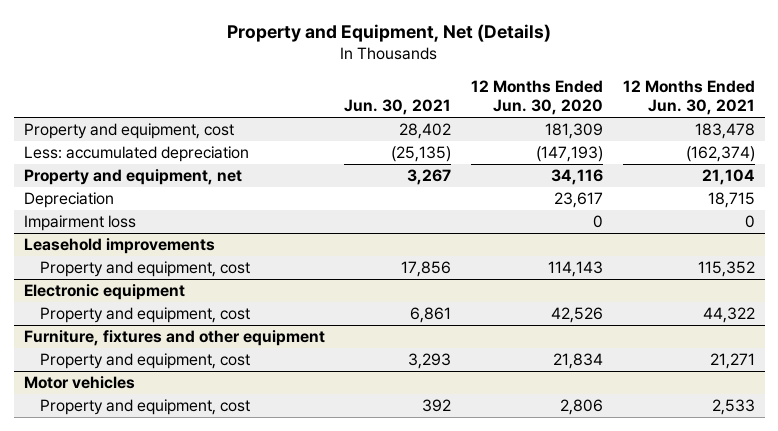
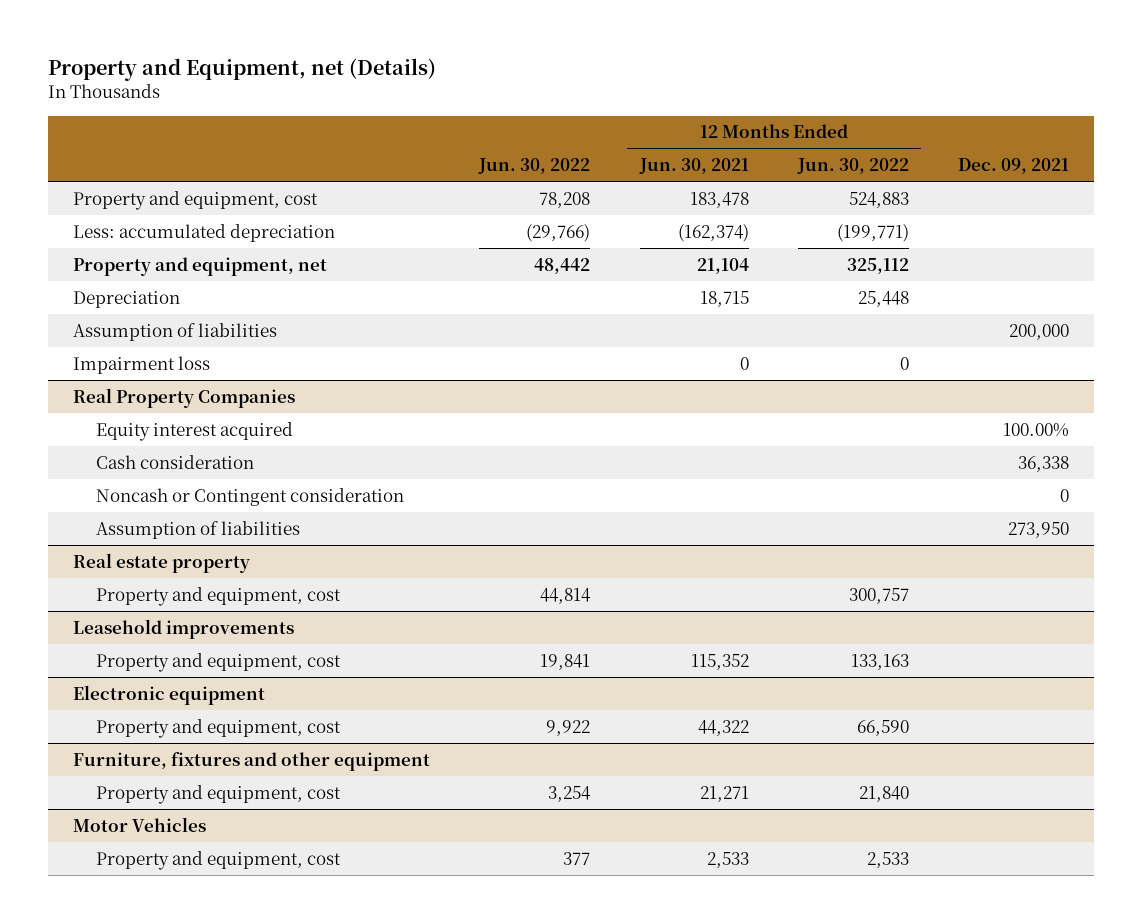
- Property and Equipment, Net (Details)
+ Property and Equipment, net (Details)
- | Jun. 30, 2021 | 12 Months Ended Jun. 30, 2020 | 12 Months Ended Jun. 30, 2021
+ | Jun. 30, 2022 | 12 Months Ended Jun. 30, 2021 | 12 Months Ended Jun. 30, 2022 | Dec. 09, 2021
+ Assumption of liabilities | | | | 200,000
+ Real Property Companies
+ Equity interest acquired | | | | 100.00%
+ Cash consideration | | | | 36,338
+ Noncash or Contingent consideration | | | | 0
+ Assumption of liabilities | | | | 273,950
+ Real estate property
+ Property and equipment, cost | 44,814 | | 300,757 |
- Motor vehicles
+ Motor Vehicles

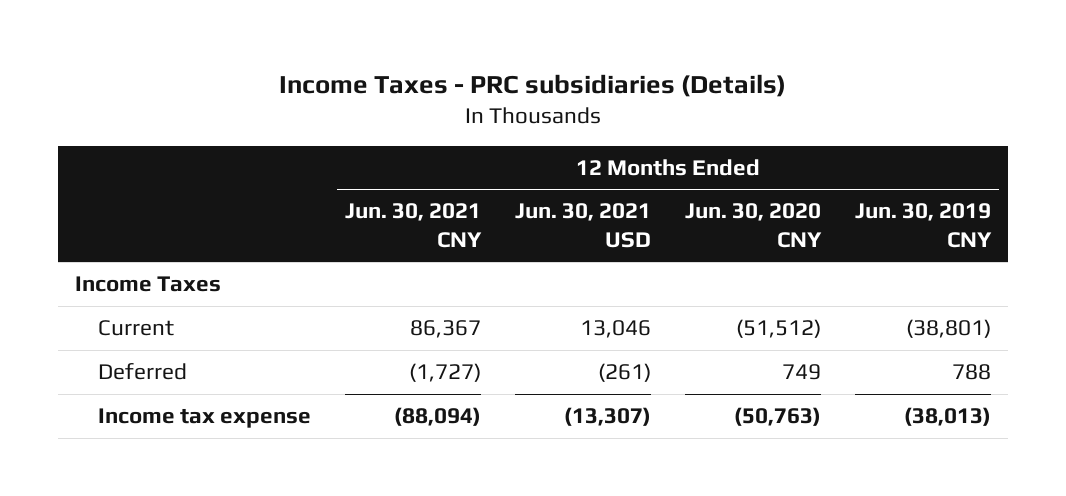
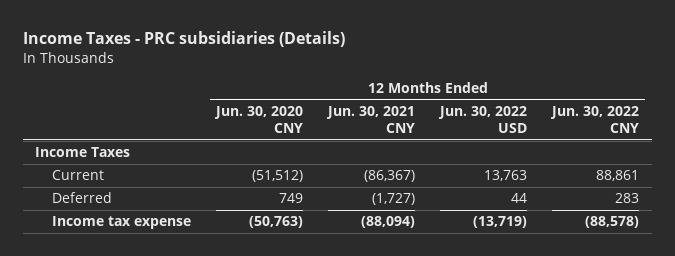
- | 12 Months Ended Jun. 30, 2021 CNY | 12 Months Ended Jun. 30, 2021 USD | 12 Months Ended Jun. 30, 2020 CNY | 12 Months Ended Jun. 30, 2019 CNY
+ | 12 Months Ended Jun. 30, 2020 CNY | 12 Months Ended Jun. 30, 2021 CNY | 12 Months Ended Jun. 30, 2022 USD | 12 Months Ended Jun. 30, 2022 CNY
- Current | 86,367 | 13,046 | (51,512) | (38,801)
+ Current | (51,512) | (86,367) | 13,763 | 88,861

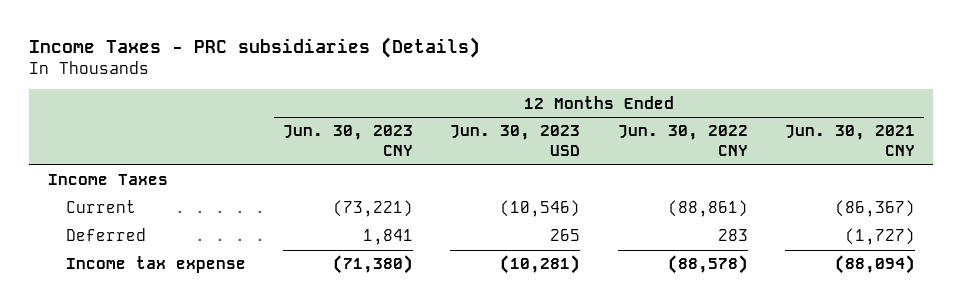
- | 12 Months Ended Jun. 30, 2020 CNY | 12 Months Ended Jun. 30, 2021 CNY | 12 Months Ended Jun. 30, 2022 USD | 12 Months Ended Jun. 30, 2022 CNY
+ | 12 Months Ended Jun. 30, 2023 CNY | 12 Months Ended Jun. 30, 2023 USD | 12 Months Ended Jun. 30, 2022 CNY | 12 Months Ended Jun. 30, 2021 CNY
- Current | (51,512) | (86,367) | 13,763 | 88,861
+ Current | (73,221) | (10,546) | (88,861) | (86,367)

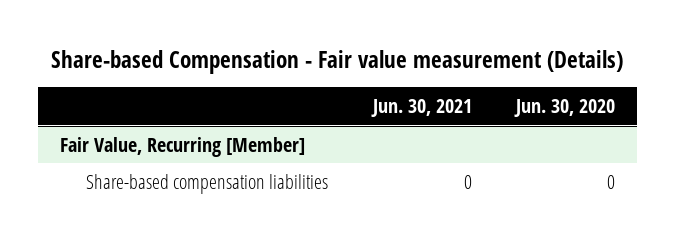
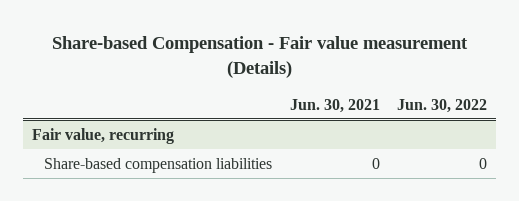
- | Jun. 30, 2021 | Jun. 30, 2020
+ | Jun. 30, 2021 | Jun. 30, 2022
- Fair Value, Recurring [Member]
+ Fair value, recurring

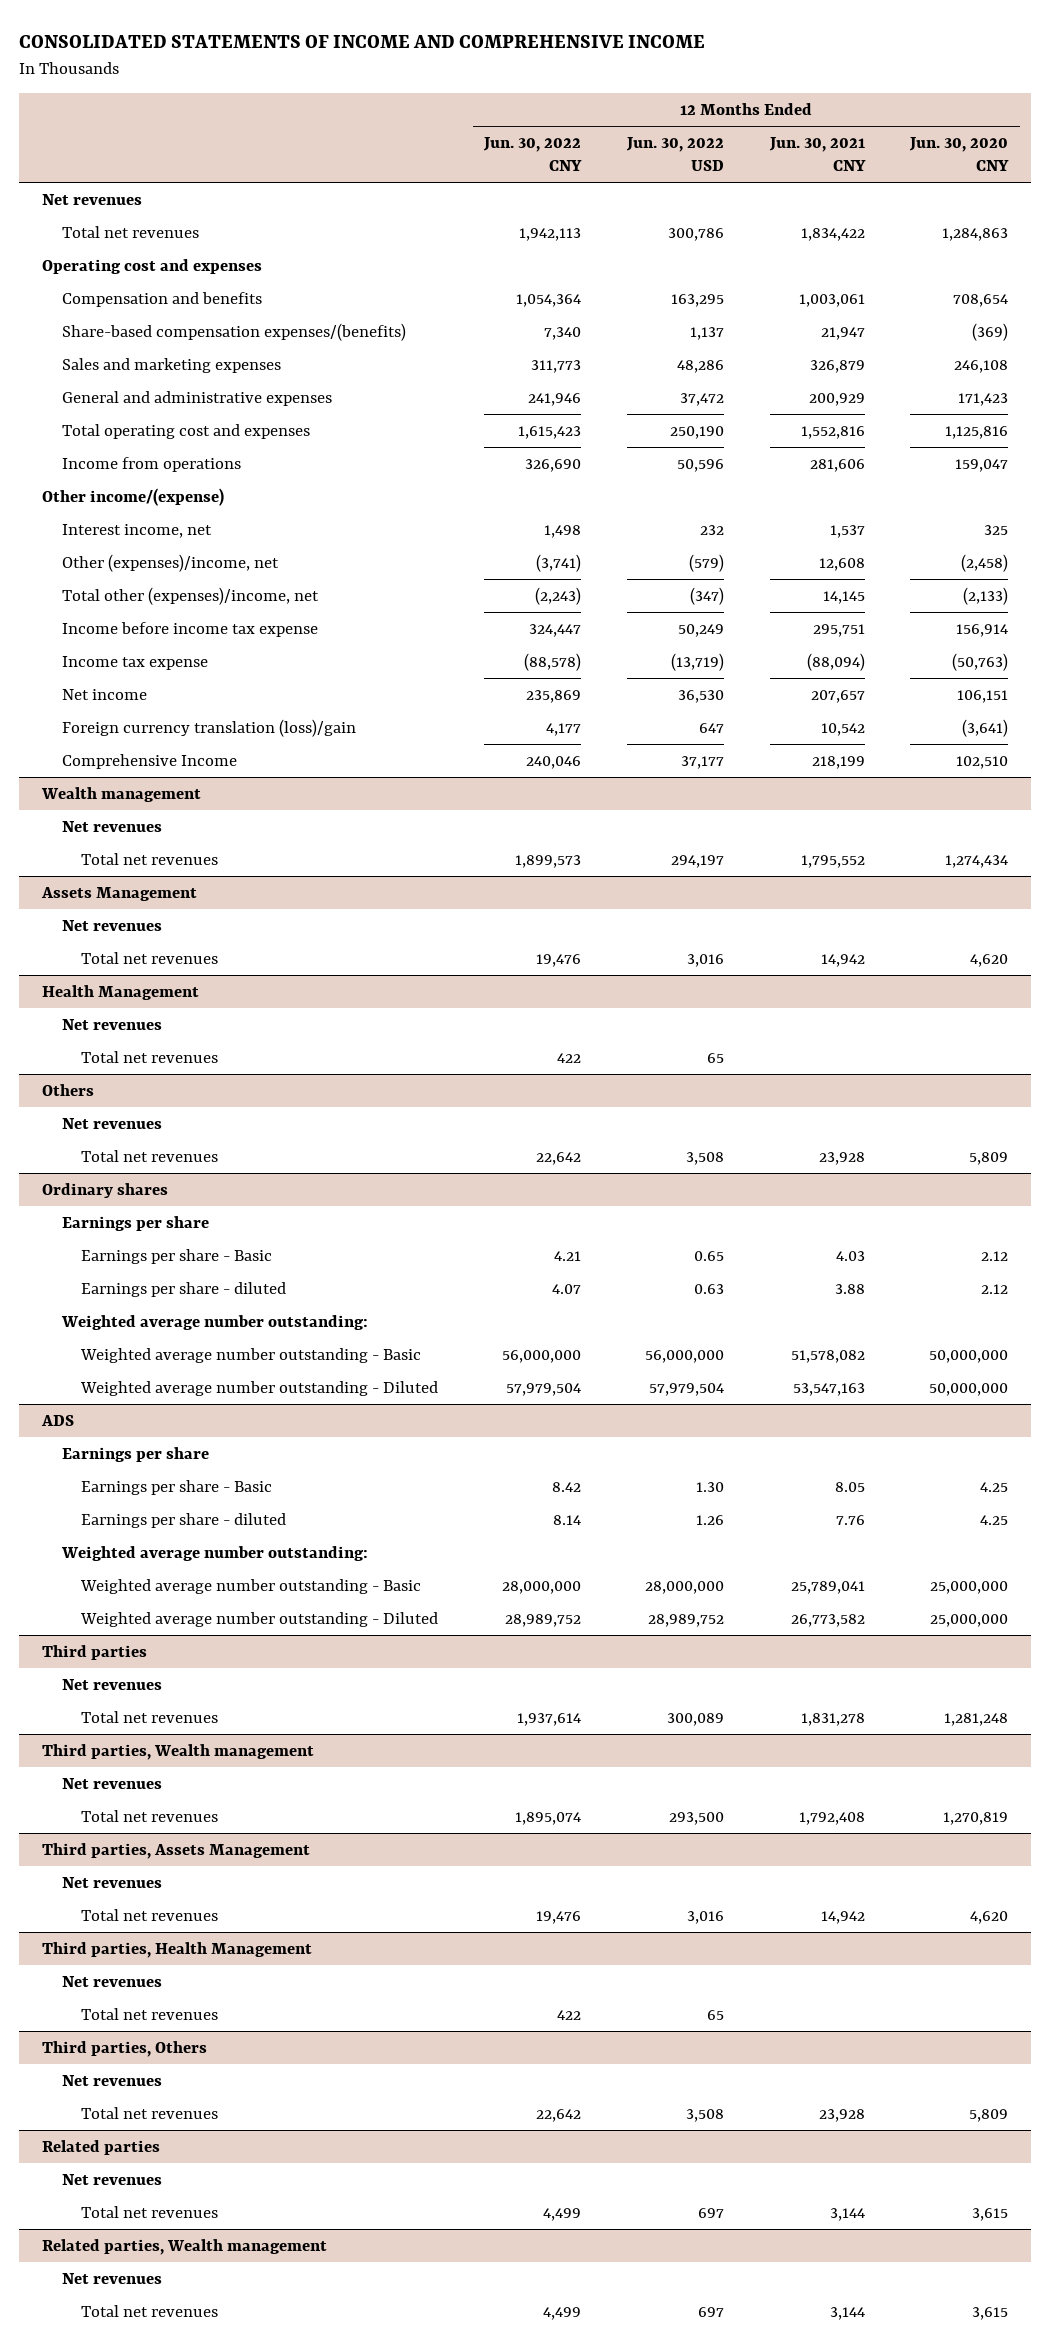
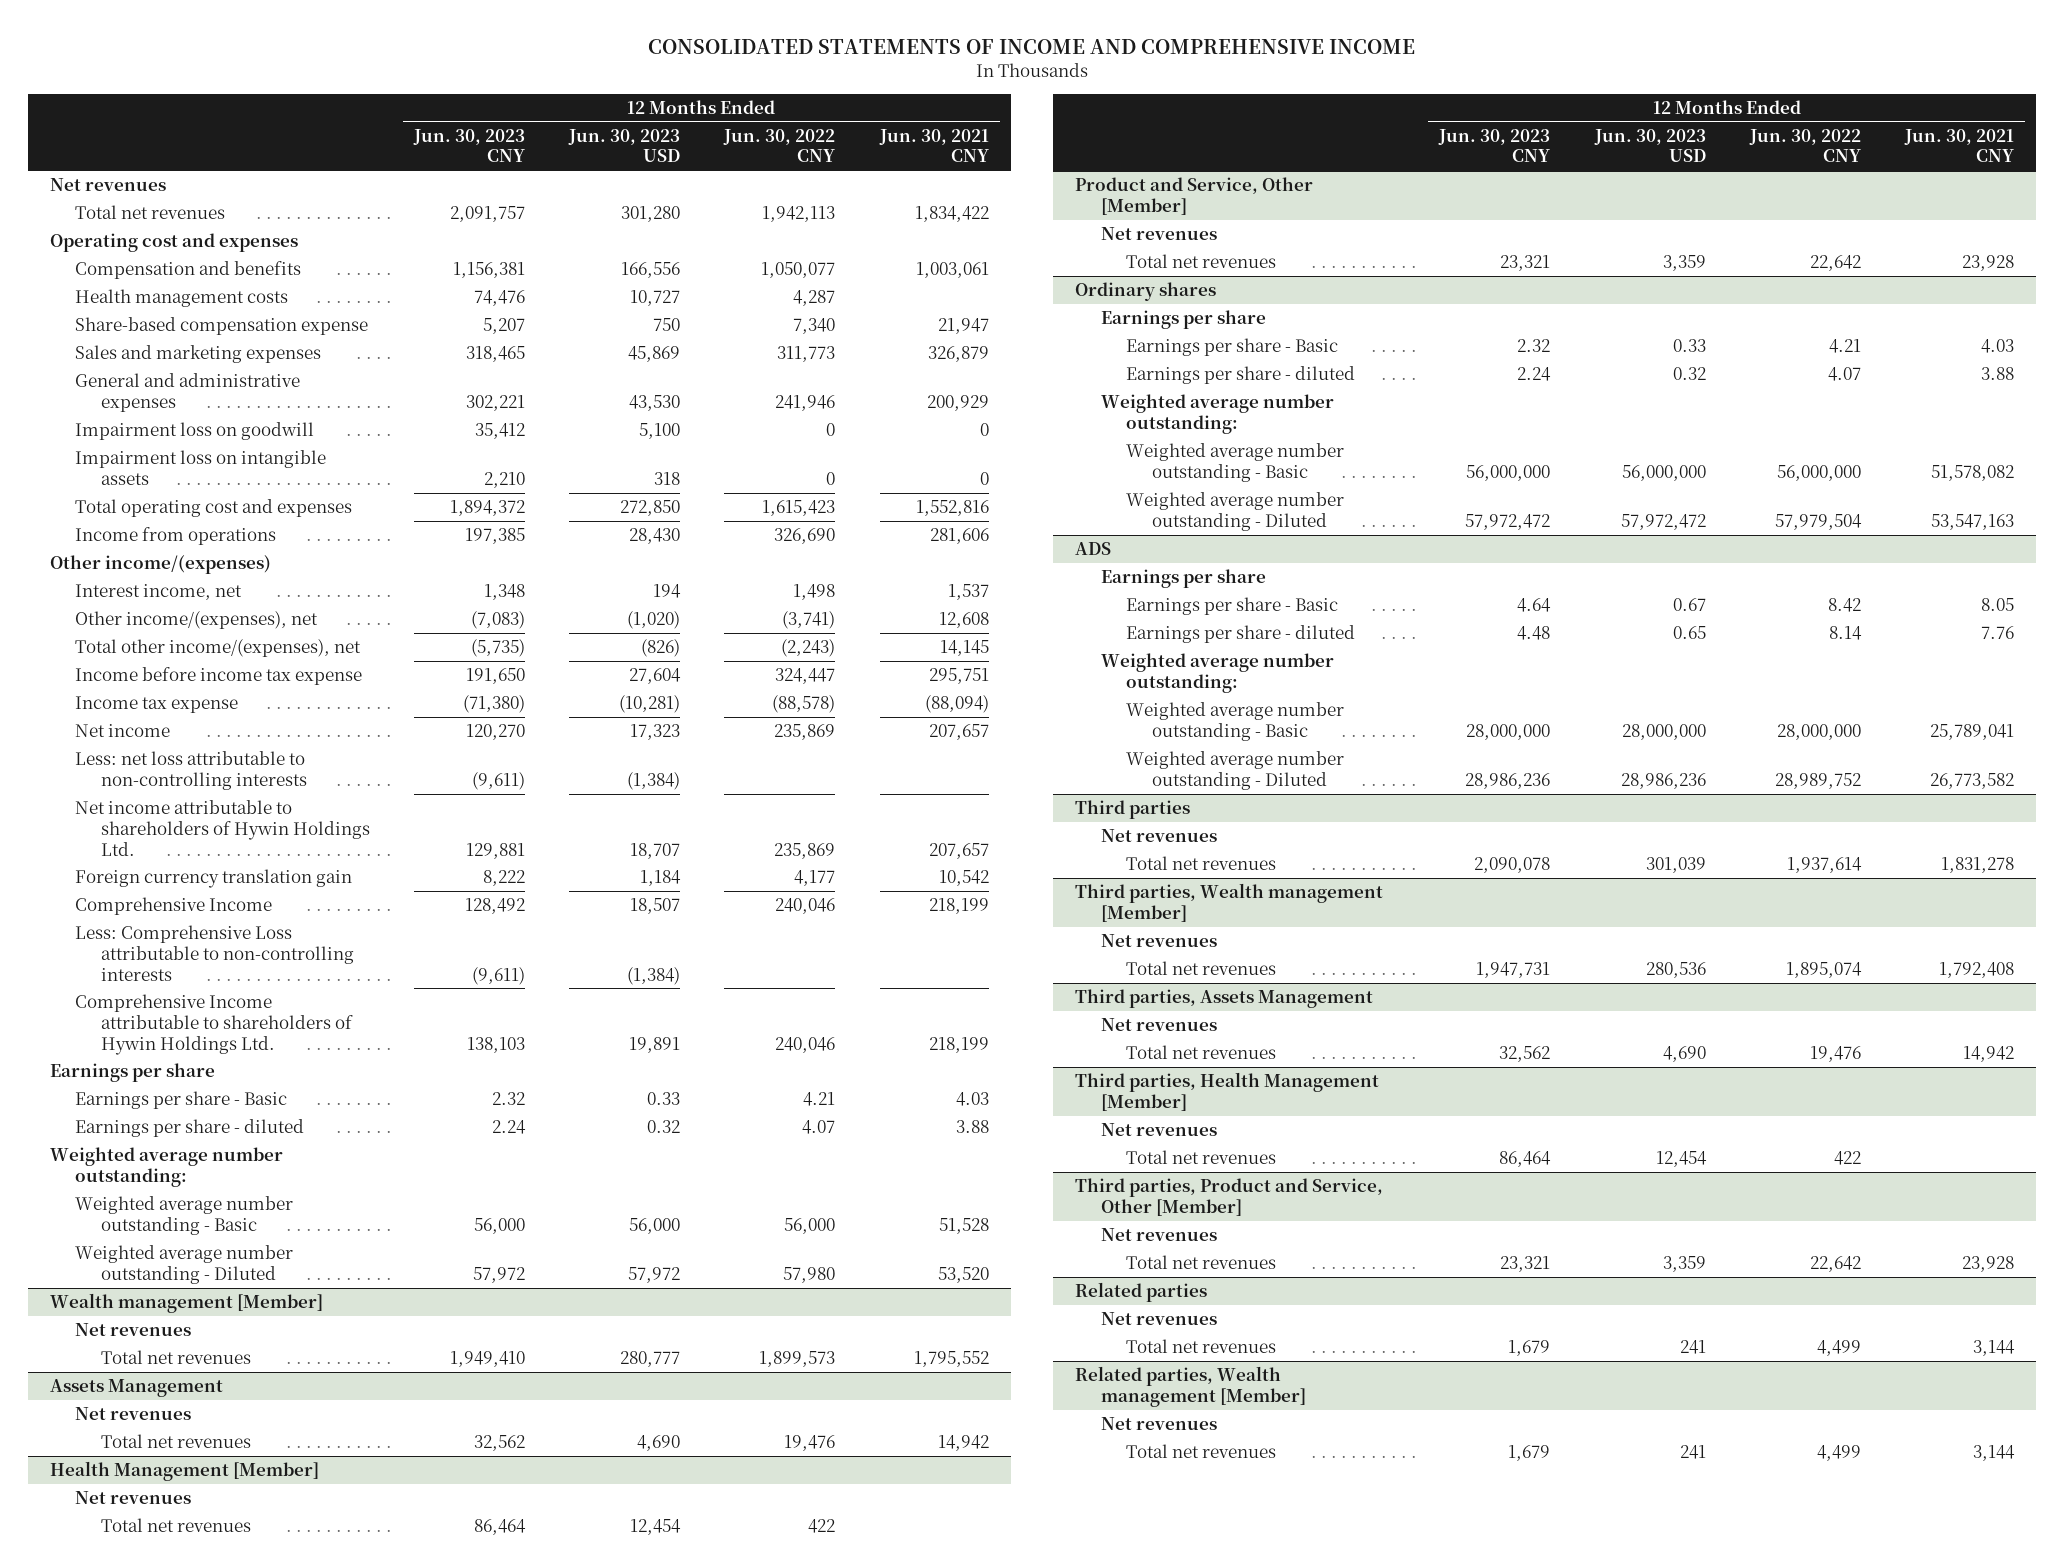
- | 12 Months Ended Jun. 30, 2022 CNY | 12 Months Ended Jun. 30, 2022 USD | 12 Months Ended Jun. 30, 2021 CNY | 12 Months Ended Jun. 30, 2020 CNY
+ | 12 Months Ended Jun. 30, 2023 CNY | 12 Months Ended Jun. 30, 2023 USD | 12 Months Ended Jun. 30, 2022 CNY | 12 Months Ended Jun. 30, 2021 CNY
- Compensation and benefits | 1,054,364 | 163,295 | 1,003,061 | 708,654
- Share-based compensation expenses/(benefits) | 7,340 | 1,137 | 21,947 | (369)
+ Compensation and benefits | 1,156,381 | 166,556 | 1,050,077 | 1,003,061
+ Health management costs | 74,476 | 10,727 | 4,287 |
+ Share-based compensation expense | 5,207 | 750 | 7,340 | 21,947
+ Impairment loss on goodwill | 35,412 | 5,100 | 0 | 0
+ Impairment loss on intangible assets | 2,210 | 318 | 0 | 0
- Other income/(expense)
+ Other income/(expenses)
- Other (expenses)/income, net | (3,741) | (579) | 12,608 | (2,458)
- Total other (expenses)/income, net | (2,243) | (347) | 14,145 | (2,133)
+ Other income/(expenses), net | (7,083) | (1,020) | (3,741) | 12,608
+ Total other income/(expenses), net | (5,735) | (826) | (2,243) | 14,145
- Foreign currency translation (loss)/gain | 4,177 | 647 | 10,542 | (3,641)
+ Less: net loss attributable to non-controlling interests | (9,611) | (1,384) | |
+ Net income attributable to shareholders of Hywin Holdings Ltd. | 129,881 | 18,707 | 235,869 | 207,657
+ Foreign currency translation gain | 8,222 | 1,184 | 4,177 | 10,542
- Wealth management
+ Less: Comprehensive Loss attributable to non-controlling interests | (9,611) | (1,384) | |
+ Comprehensive Income attributable to shareholders of Hywin Holdings Ltd. | 138,103 | 19,891 | 240,046 | 218,199
+ Earnings per share
+ Earnings per share - Basic | 2.32 | 0.33 | 4.21 | 4.03
+ Earnings per share - diluted | 2.24 | 0.32 | 4.07 | 3.88
+ Weighted average number outstanding:
+ Weighted average number outstanding - Basic | 56,000 | 56,000 | 56,000 | 51,528
+ Weighted average number outstanding - Diluted | 57,972 | 57,972 | 57,980 | 53,520
+ Wealth management [Member]
- Health Management
+ Health Management [Member]
- Others
+ Product and Service, Other [Member]
- Third parties, Wealth management
+ Third parties, Wealth management [Member]
- Third parties, Health Management
+ Third parties, Health Management [Member]
- Third parties, Others
+ Third parties, Product and Service, Other [Member]
- Related parties, Wealth management
+ Related parties, Wealth management [Member]

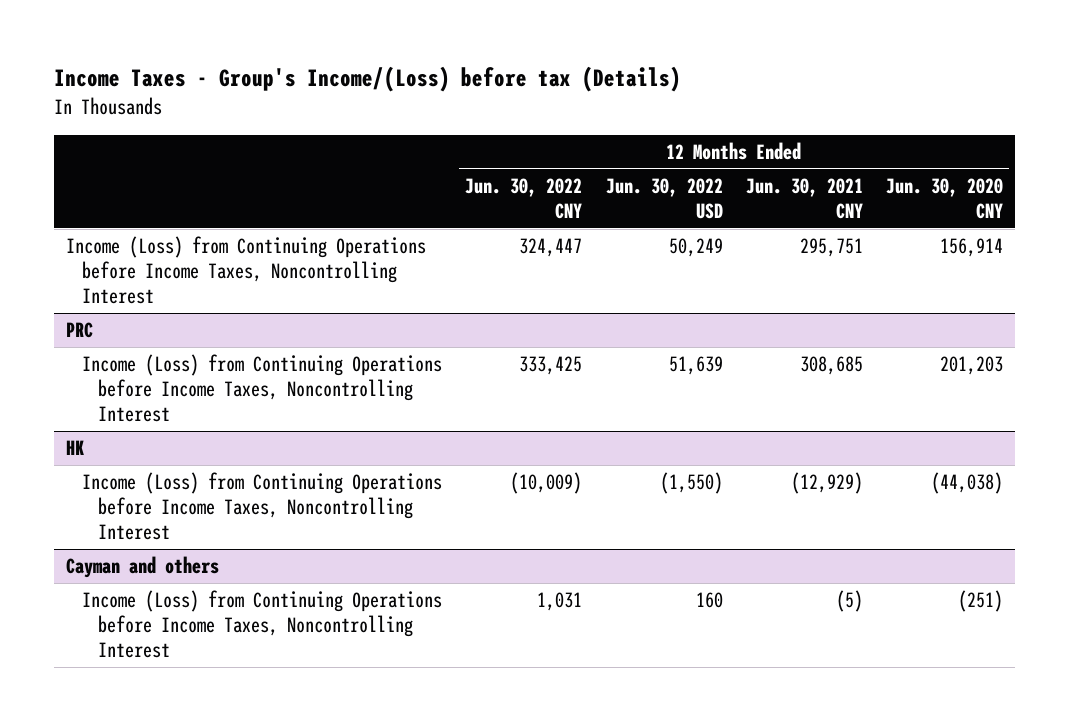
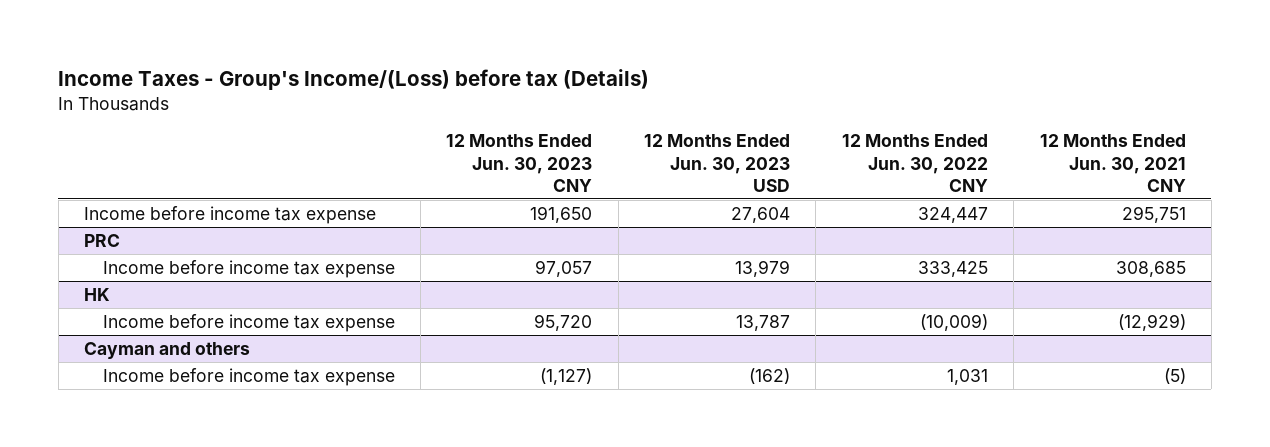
- | 12 Months Ended Jun. 30, 2022 CNY | 12 Months Ended Jun. 30, 2022 USD | 12 Months Ended Jun. 30, 2021 CNY | 12 Months Ended Jun. 30, 2020 CNY
+ | 12 Months Ended Jun. 30, 2023 CNY | 12 Months Ended Jun. 30, 2023 USD | 12 Months Ended Jun. 30, 2022 CNY | 12 Months Ended Jun. 30, 2021 CNY
- Income (Loss) from Continuing Operations before Income Taxes, Noncontrolling Interest | 324,447 | 50,249 | 295,751 | 156,914
+ Income before income tax expense | 191,650 | 27,604 | 324,447 | 295,751
@ PRC
- Income (Loss) from Continuing Operations before Income Taxes, Noncontrolling Interest | 333,425 | 51,639 | 308,685 | 201,203
+ Income before income tax expense | 97,057 | 13,979 | 333,425 | 308,685
@ HK
- Income (Loss) from Continuing Operations before Income Taxes, Noncontrolling Interest | (10,009) | (1,550) | (12,929) | (44,038)
+ Income before income tax expense | 95,720 | 13,787 | (10,009) | (12,929)
@ Cayman and others
- Income (Loss) from Continuing Operations before Income Taxes, Noncontrolling Interest | 1,031 | 160 | (5) | (251)
+ Income before income tax expense | (1,127) | (162) | 1,031 | (5)

